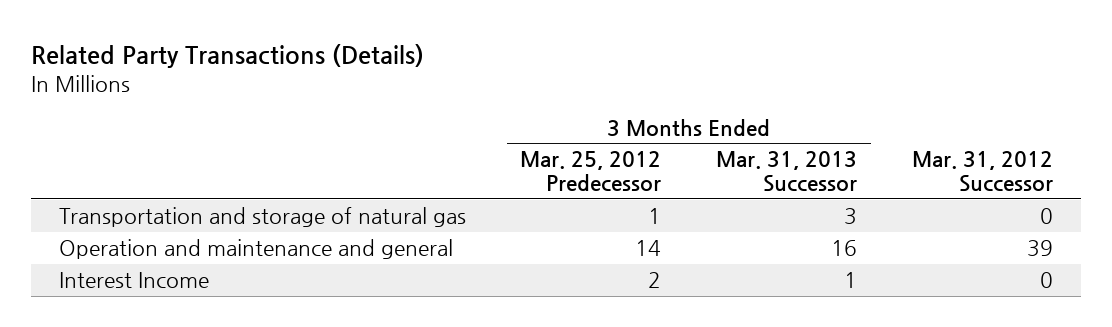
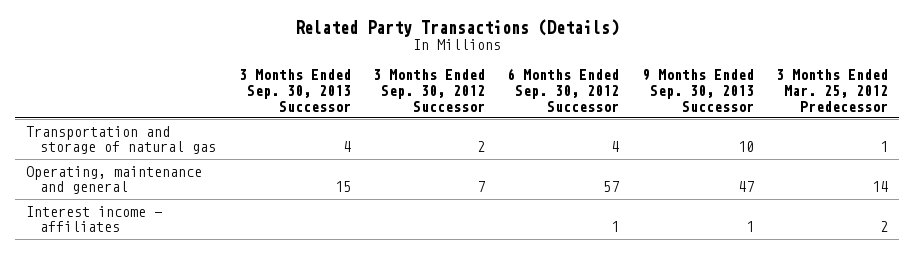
- | 3 Months Ended Mar. 25, 2012 Predecessor | 3 Months Ended Mar. 31, 2013 Successor | Mar. 31, 2012 Successor
+ | 3 Months Ended Sep. 30, 2013 Successor | 3 Months Ended Sep. 30, 2012 Successor | 6 Months Ended Sep. 30, 2012 Successor | 9 Months Ended Sep. 30, 2013 Successor | 3 Months Ended Mar. 25, 2012 Predecessor
- Operation and maintenance and general | 14 | 16 | 39
- Interest Income | 2 | 1 | 0
+ Operating, maintenance and general | 15 | 7 | 57 | 47 | 14
+ Interest income - affiliates | | | 1 | 1 | 2

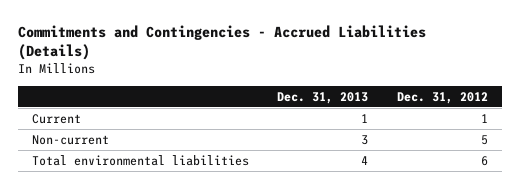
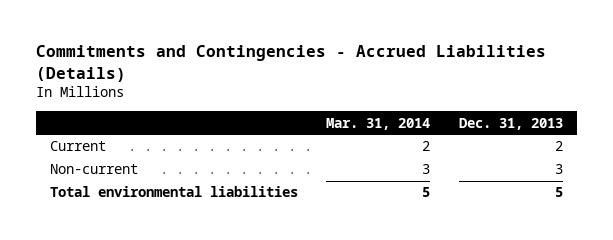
- | Dec. 31, 2013 | Dec. 31, 2012
+ | Mar. 31, 2014 | Dec. 31, 2013
- Current | 1 | 1
+ Current | 2 | 2
- Total environmental liabilities | 4 | 6
+ Total environmental liabilities | 5 | 5

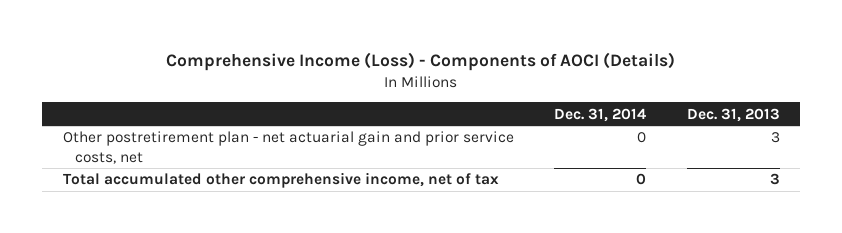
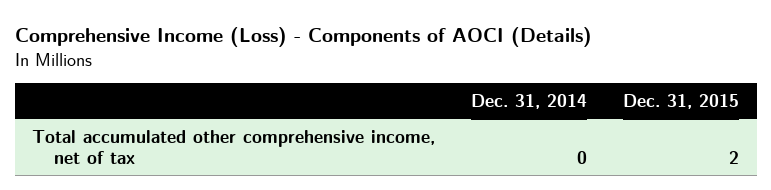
- | Dec. 31, 2014 | Dec. 31, 2013
+ | Dec. 31, 2014 | Dec. 31, 2015
- Other postretirement plan - net actuarial gain and prior service costs, net | 0 | 3

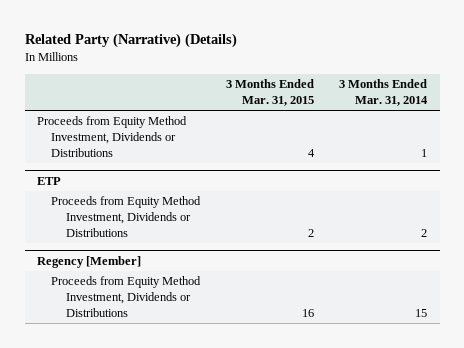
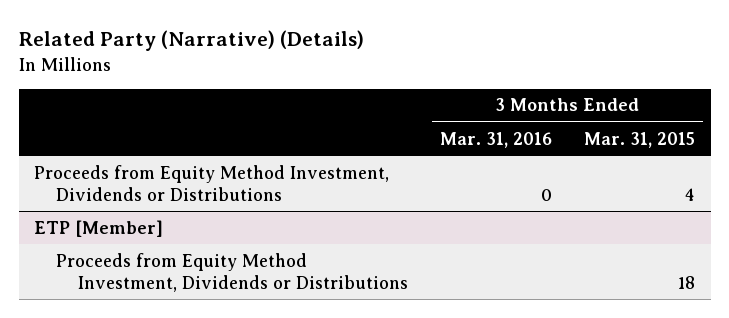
- | 3 Months Ended Mar. 31, 2015 | 3 Months Ended Mar. 31, 2014
+ | 3 Months Ended Mar. 31, 2016 | 3 Months Ended Mar. 31, 2015
- ETP
- Proceeds from Equity Method Investment, Dividends or Distributions | 2 | 2
- Regency [Member]
- Proceeds from Equity Method Investment, Dividends or Distributions | 16 | 15
+ ETP [Member]
+ Proceeds from Equity Method Investment, Dividends or Distributions | | 18

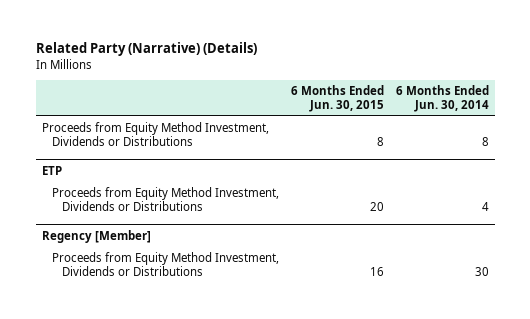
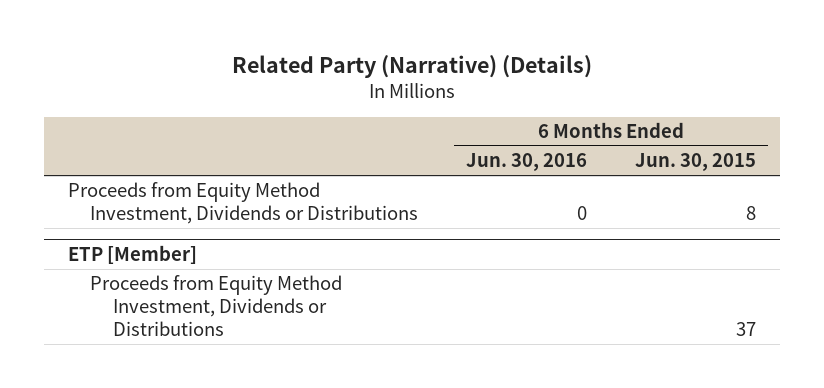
- | 6 Months Ended Jun. 30, 2015 | 6 Months Ended Jun. 30, 2014
+ | 6 Months Ended Jun. 30, 2016 | 6 Months Ended Jun. 30, 2015
- ETP
- Proceeds from Equity Method Investment, Dividends or Distributions | 20 | 4
- Regency [Member]
- Proceeds from Equity Method Investment, Dividends or Distributions | 16 | 30
+ ETP [Member]
+ Proceeds from Equity Method Investment, Dividends or Distributions | | 37

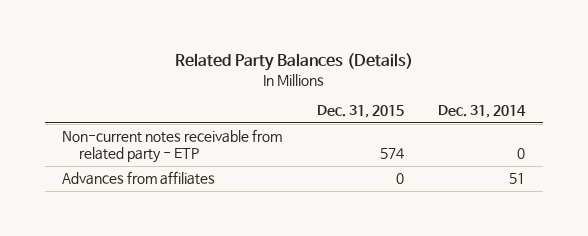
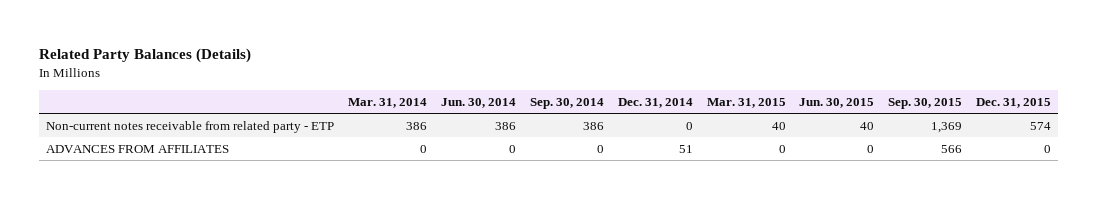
- | Dec. 31, 2015 | Dec. 31, 2014
+ | Mar. 31, 2014 | Jun. 30, 2014 | Sep. 30, 2014 | Dec. 31, 2014 | Mar. 31, 2015 | Jun. 30, 2015 | Sep. 30, 2015 | Dec. 31, 2015
- Advances from affiliates | 0 | 51
+ ADVANCES FROM AFFILIATES | 0 | 0 | 0 | 51 | 0 | 0 | 566 | 0

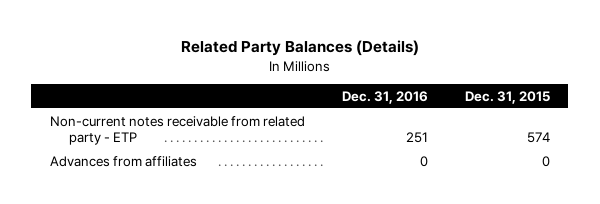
- | Mar. 31, 2014 | Jun. 30, 2014 | Sep. 30, 2014 | Dec. 31, 2014 | Mar. 31, 2015 | Jun. 30, 2015 | Sep. 30, 2015 | Dec. 31, 2015
+ | Dec. 31, 2016 | Dec. 31, 2015
- ADVANCES FROM AFFILIATES | 0 | 0 | 0 | 51 | 0 | 0 | 566 | 0
+ Advances from affiliates | 0 | 0

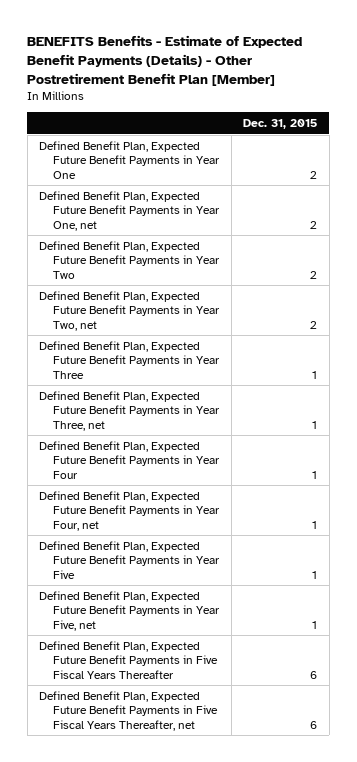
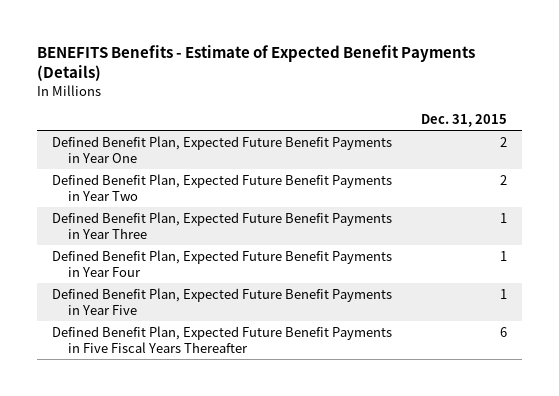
- BENEFITS Benefits - Estimate of Expected Benefit Payments (Details) - Other Postretirement Benefit Plan [Member]
+ BENEFITS Benefits - Estimate of Expected Benefit Payments (Details)
- Defined Benefit Plan, Expected Future Benefit Payments in Year One, net | 2
- Defined Benefit Plan, Expected Future Benefit Payments in Year Two, net | 2
- Defined Benefit Plan, Expected Future Benefit Payments in Year Three, net | 1
- Defined Benefit Plan, Expected Future Benefit Payments in Year Four, net | 1
- Defined Benefit Plan, Expected Future Benefit Payments in Year Five, net | 1
- Defined Benefit Plan, Expected Future Benefit Payments in Five Fiscal Years Thereafter, net | 6

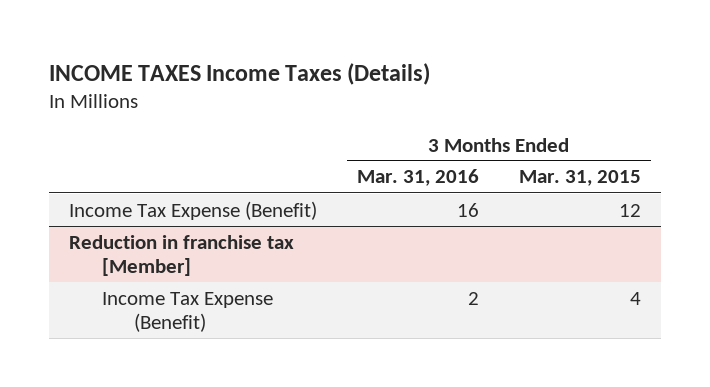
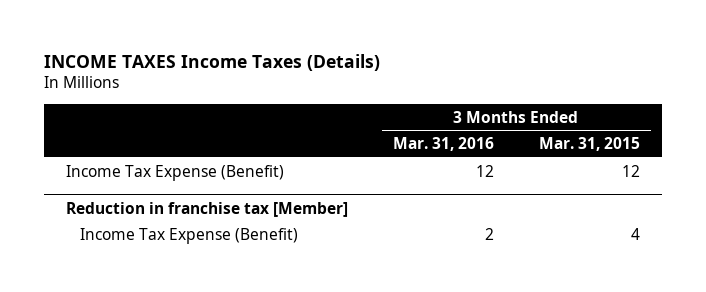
- Income Tax Expense (Benefit) | 16 | 12
+ Income Tax Expense (Benefit) | 12 | 12

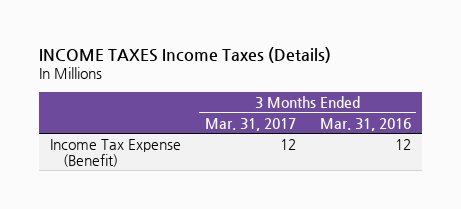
- | 3 Months Ended Mar. 31, 2016 | 3 Months Ended Mar. 31, 2015
+ | 3 Months Ended Mar. 31, 2017 | 3 Months Ended Mar. 31, 2016
- Reduction in franchise tax [Member]
- Income Tax Expense (Benefit) | 2 | 4

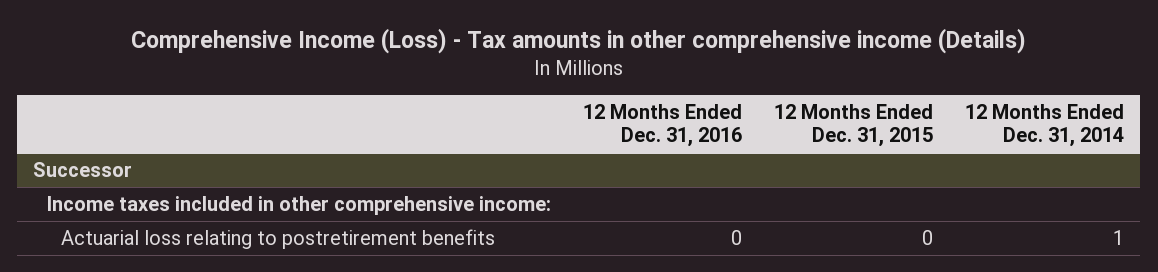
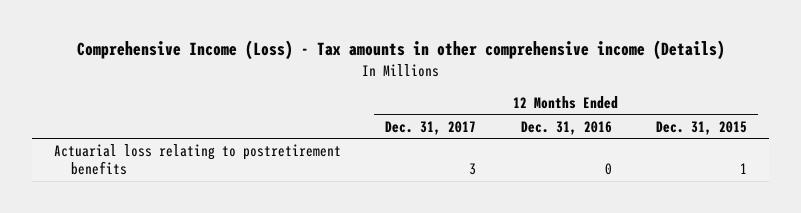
- | 12 Months Ended Dec. 31, 2016 | 12 Months Ended Dec. 31, 2015 | 12 Months Ended Dec. 31, 2014
+ | 12 Months Ended Dec. 31, 2017 | 12 Months Ended Dec. 31, 2016 | 12 Months Ended Dec. 31, 2015
- Successor
- Income taxes included in other comprehensive income:
- Actuarial loss relating to postretirement benefits | 0 | 0 | 1
+ Actuarial loss relating to postretirement benefits | 3 | 0 | 1

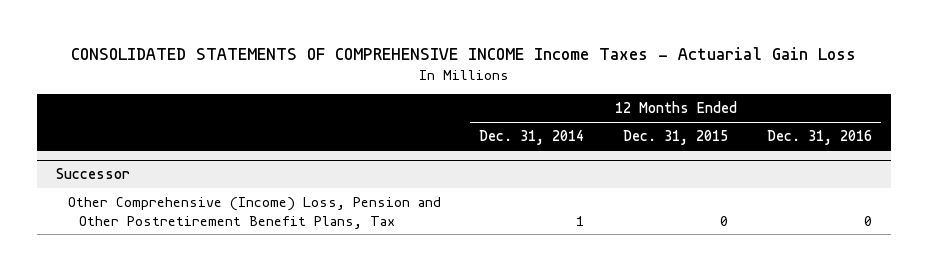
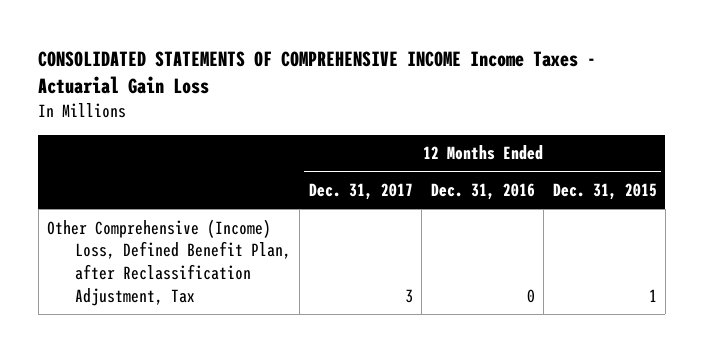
- | 12 Months Ended Dec. 31, 2014 | 12 Months Ended Dec. 31, 2015 | 12 Months Ended Dec. 31, 2016
+ | 12 Months Ended Dec. 31, 2017 | 12 Months Ended Dec. 31, 2016 | 12 Months Ended Dec. 31, 2015
- Successor
- Other Comprehensive (Income) Loss, Pension and Other Postretirement Benefit Plans, Tax | 1 | 0 | 0
+ Other Comprehensive (Income) Loss, Defined Benefit Plan, after Reclassification Adjustment, Tax | 3 | 0 | 1

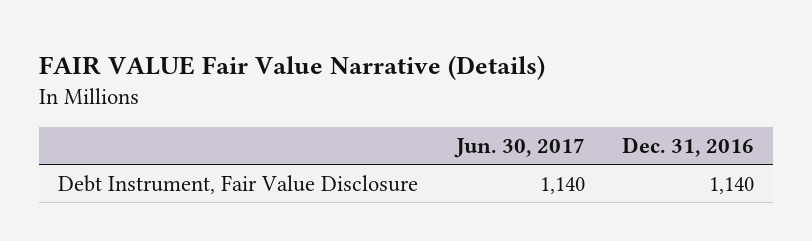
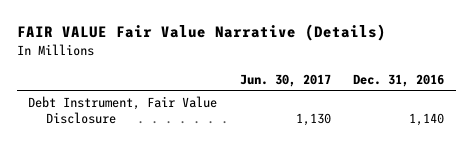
- Debt Instrument, Fair Value Disclosure | 1,140 | 1,140
+ Debt Instrument, Fair Value Disclosure | 1,130 | 1,140

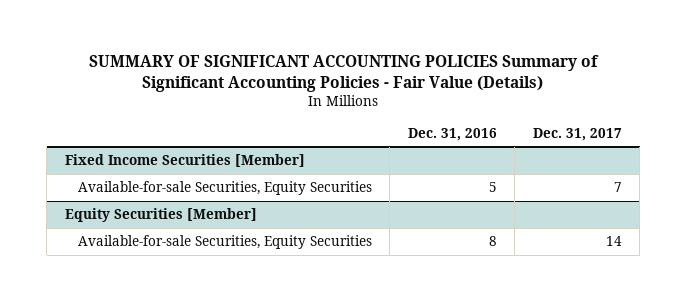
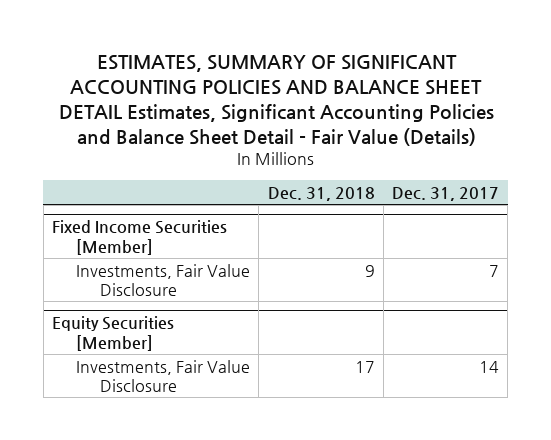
- SUMMARY OF SIGNIFICANT ACCOUNTING POLICIES Summary of Significant Accounting Policies - Fair Value (Details)
+ ESTIMATES, SUMMARY OF SIGNIFICANT ACCOUNTING POLICIES AND BALANCE SHEET DETAIL Estimates, Significant Accounting Policies and Balance Sheet Detail - Fair Value (Details)
- | Dec. 31, 2016 | Dec. 31, 2017
+ | Dec. 31, 2018 | Dec. 31, 2017
@ Fixed Income Securities [Member]
- Available-for-sale Securities, Equity Securities | 5 | 7
+ Investments, Fair Value Disclosure | 9 | 7
@ Equity Securities [Member]
- Available-for-sale Securities, Equity Securities | 8 | 14
+ Investments, Fair Value Disclosure | 17 | 14

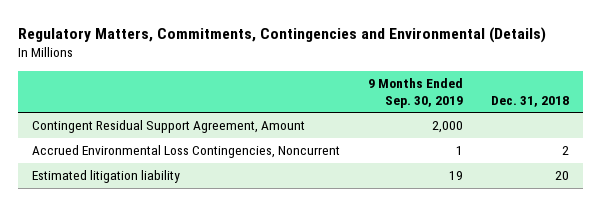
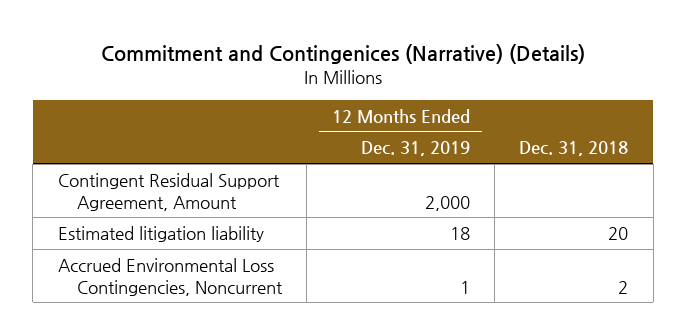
- Regulatory Matters, Commitments, Contingencies and Environmental (Details)
+ Commitment and Contingenices (Narrative) (Details)
- | 9 Months Ended Sep. 30, 2019 | Dec. 31, 2018
+ | 12 Months Ended Dec. 31, 2019 | Dec. 31, 2018
moved down: Accrued Environmental Loss Contingencies, Noncurrent | 1 | 2

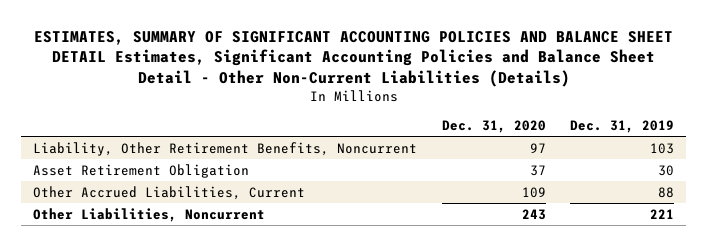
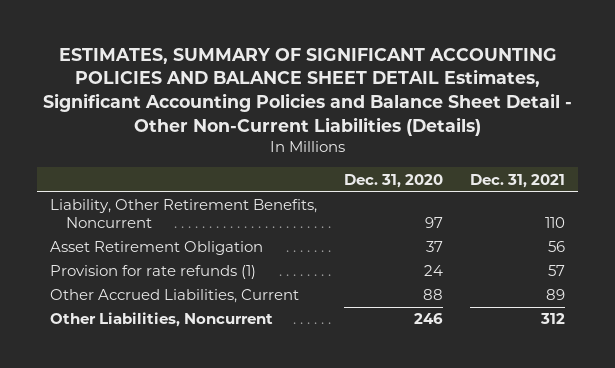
- | Dec. 31, 2020 | Dec. 31, 2019
+ | Dec. 31, 2020 | Dec. 31, 2021
- Other Accrued Liabilities, Current | 109 | 88
- Other Liabilities, Noncurrent | 243 | 221
+ Provision for rate refunds (1) | 24 | 57
+ Other Accrued Liabilities, Current | 88 | 89
+ Other Liabilities, Noncurrent | 246 | 312

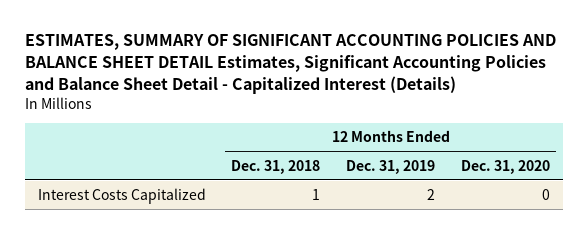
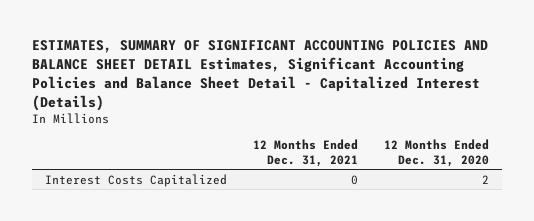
- | 12 Months Ended Dec. 31, 2018 | 12 Months Ended Dec. 31, 2019 | 12 Months Ended Dec. 31, 2020
+ | 12 Months Ended Dec. 31, 2021 | 12 Months Ended Dec. 31, 2020
- Interest Costs Capitalized | 1 | 2 | 0
+ Interest Costs Capitalized | 0 | 2

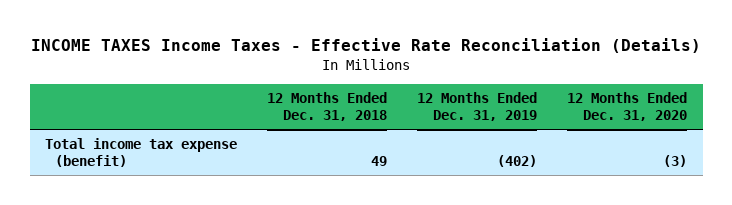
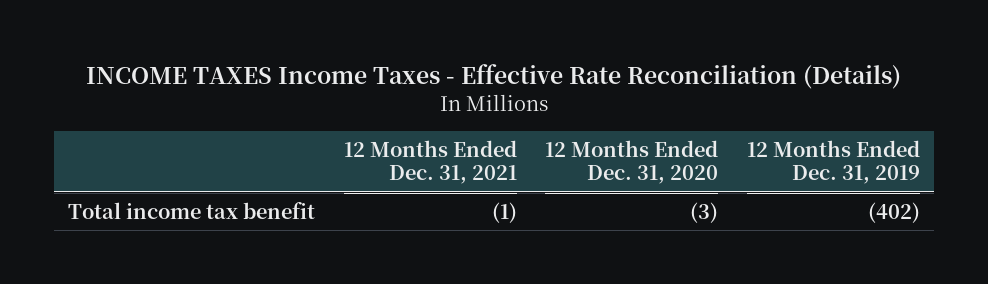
- | 12 Months Ended Dec. 31, 2018 | 12 Months Ended Dec. 31, 2019 | 12 Months Ended Dec. 31, 2020
+ | 12 Months Ended Dec. 31, 2021 | 12 Months Ended Dec. 31, 2020 | 12 Months Ended Dec. 31, 2019
- Total income tax expense (benefit) | 49 | (402) | (3)
+ Total income tax benefit | (1) | (3) | (402)

